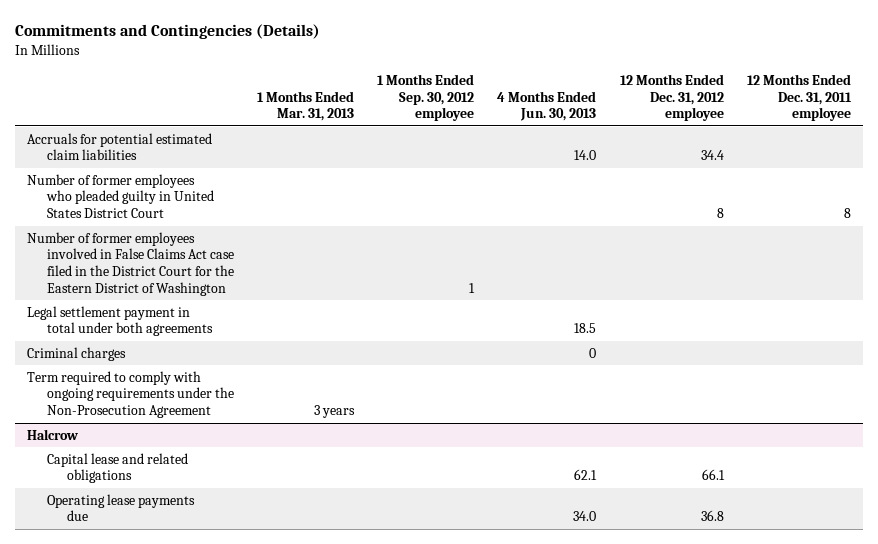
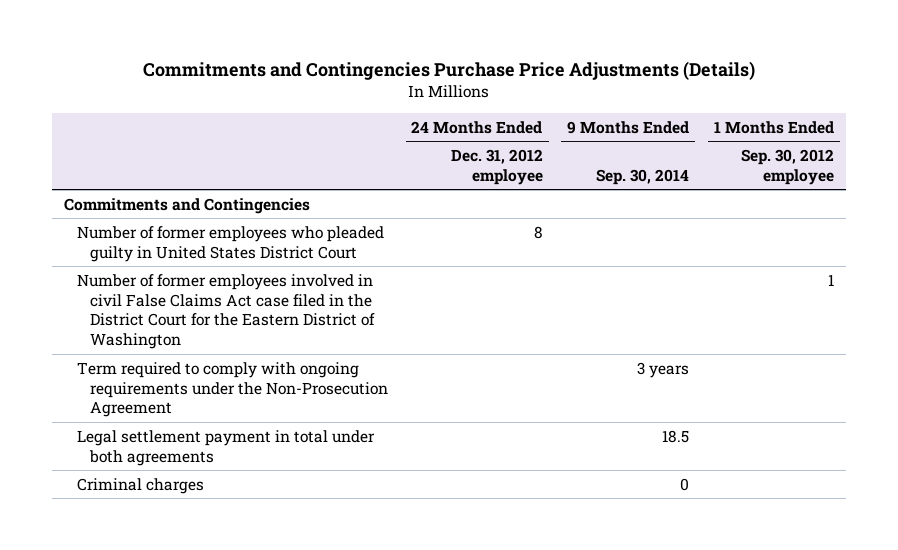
- Commitments and Contingencies (Details)
+ Commitments and Contingencies Purchase Price Adjustments (Details)
- | 1 Months Ended Mar. 31, 2013 | 1 Months Ended Sep. 30, 2012 employee | 4 Months Ended Jun. 30, 2013 | 12 Months Ended Dec. 31, 2012 employee | 12 Months Ended Dec. 31, 2011 employee
+ | 24 Months Ended Dec. 31, 2012 employee | 9 Months Ended Sep. 30, 2014 | 1 Months Ended Sep. 30, 2012 employee
- Accruals for potential estimated claim liabilities | | | 14.0 | 34.4 |
+ Commitments and Contingencies
- Number of former employees involved in False Claims Act case filed in the District Court for the Eastern District of Washington | | 1 | | |
+ Number of former employees involved in civil False Claims Act case filed in the District Court for the Eastern District of Washington | | | 1
moved up: Term required to comply with ongoing requirements under the Non-Prosecution Agreement | | 3 years |
- Halcrow
- Capital lease and related obligations | | | 62.1 | 66.1 |
- Operating lease payments due | | | 34.0 | 36.8 |

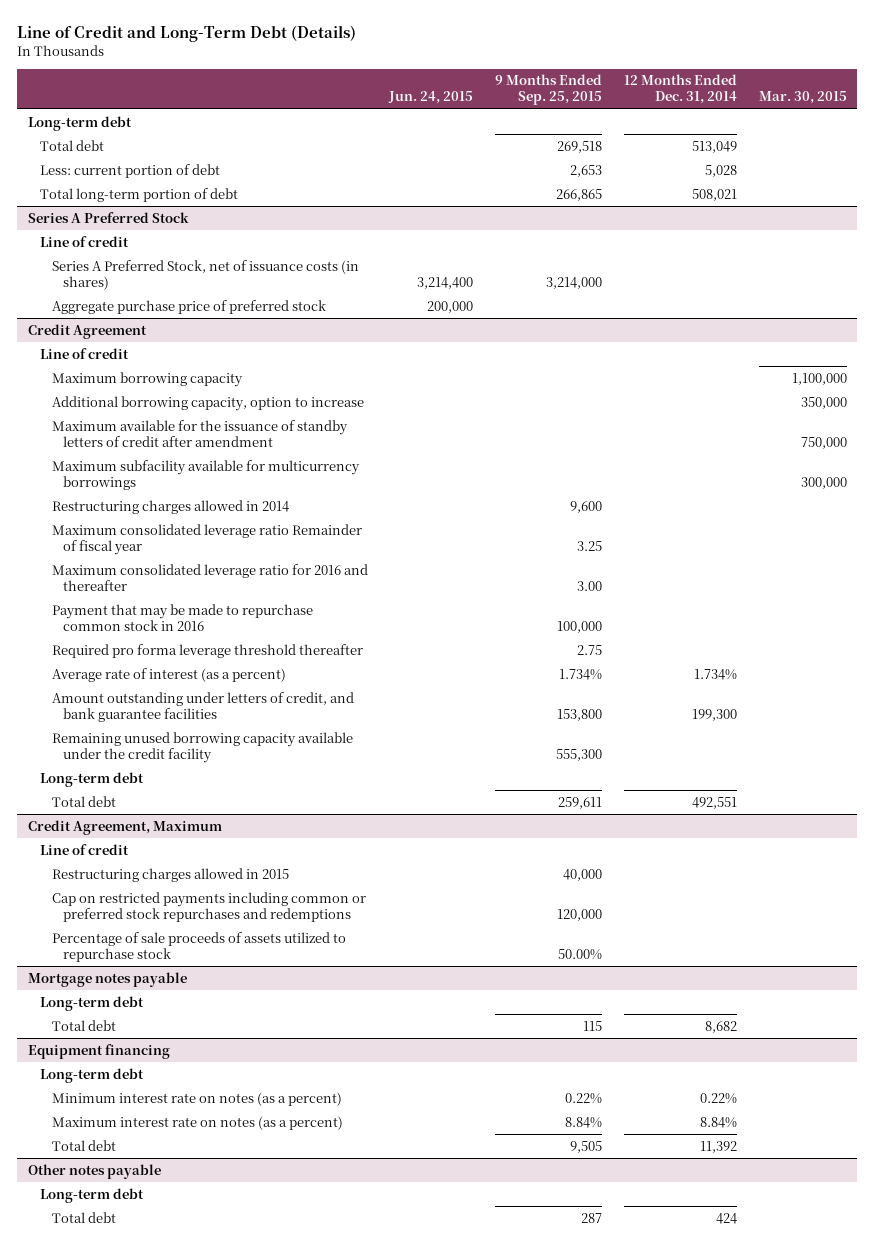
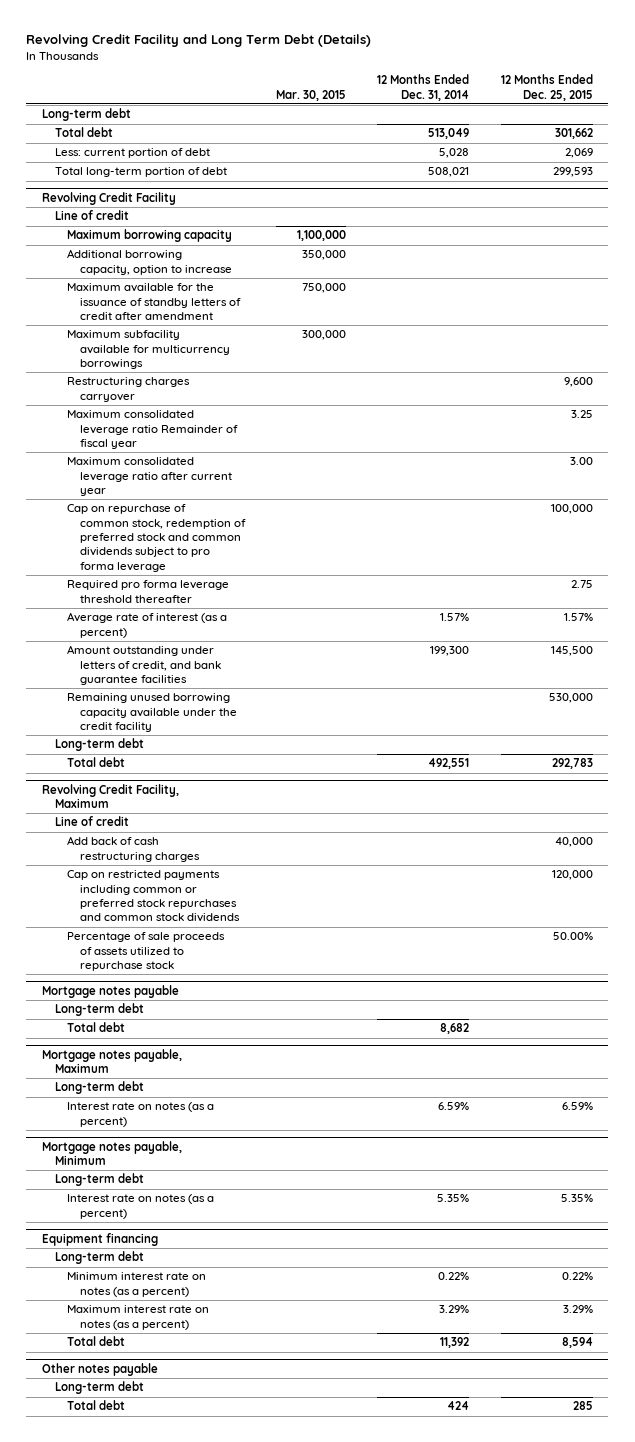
- Line of Credit and Long-Term Debt (Details)
+ Revolving Credit Facility and Long Term Debt (Details)
- | Jun. 24, 2015 | 9 Months Ended Sep. 25, 2015 | 12 Months Ended Dec. 31, 2014 | Mar. 30, 2015
+ | Mar. 30, 2015 | 12 Months Ended Dec. 31, 2014 | 12 Months Ended Dec. 25, 2015
- Series A Preferred Stock
- Line of credit
- Series A Preferred Stock, net of issuance costs (in shares) | 3,214,400 | 3,214,000 | |
- Aggregate purchase price of preferred stock | 200,000 | | |
- Credit Agreement
+ Revolving Credit Facility
- Restructuring charges allowed in 2014 | | 9,600 | |
+ Restructuring charges carryover | | | 9,600
- Maximum consolidated leverage ratio for 2016 and thereafter | | 3.00 | |
- Payment that may be made to repurchase common stock in 2016 | | 100,000 | |
+ Maximum consolidated leverage ratio after current year | | | 3.00
+ Cap on repurchase of common stock, redemption of preferred stock and common dividends subject to pro forma leverage | | | 100,000
- Average rate of interest (as a percent) | | 1.734% | 1.734% |
+ Average rate of interest (as a percent) | | 1.57% | 1.57%
- Credit Agreement, Maximum
- Line of credit
- Restructuring charges allowed in 2015 | | 40,000 | |
- Cap on restricted payments including common or preferred stock repurchases and redemptions | | 120,000 | |
- Percentage of sale proceeds of assets utilized to repurchase stock | | 50.00% | |
+ Revolving Credit Facility, Maximum
+ Line of credit
+ Add back of cash restructuring charges | | | 40,000
+ Cap on restricted payments including common or preferred stock repurchases and common stock dividends | | | 120,000
+ Percentage of sale proceeds of assets utilized to repurchase stock | | | 50.00%
+ Mortgage notes payable, Maximum
+ Long-term debt
+ Interest rate on notes (as a percent) | | 6.59% | 6.59%
+ Mortgage notes payable, Minimum
+ Long-term debt
+ Interest rate on notes (as a percent) | | 5.35% | 5.35%
@ Equipment financing
- Maximum interest rate on notes (as a percent) | | 8.84% | 8.84% |
+ Maximum interest rate on notes (as a percent) | | 3.29% | 3.29%

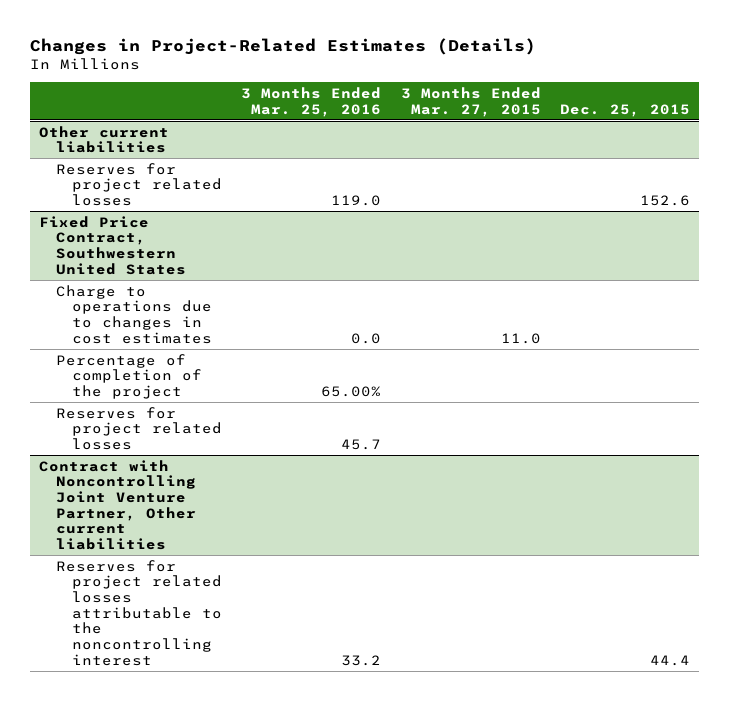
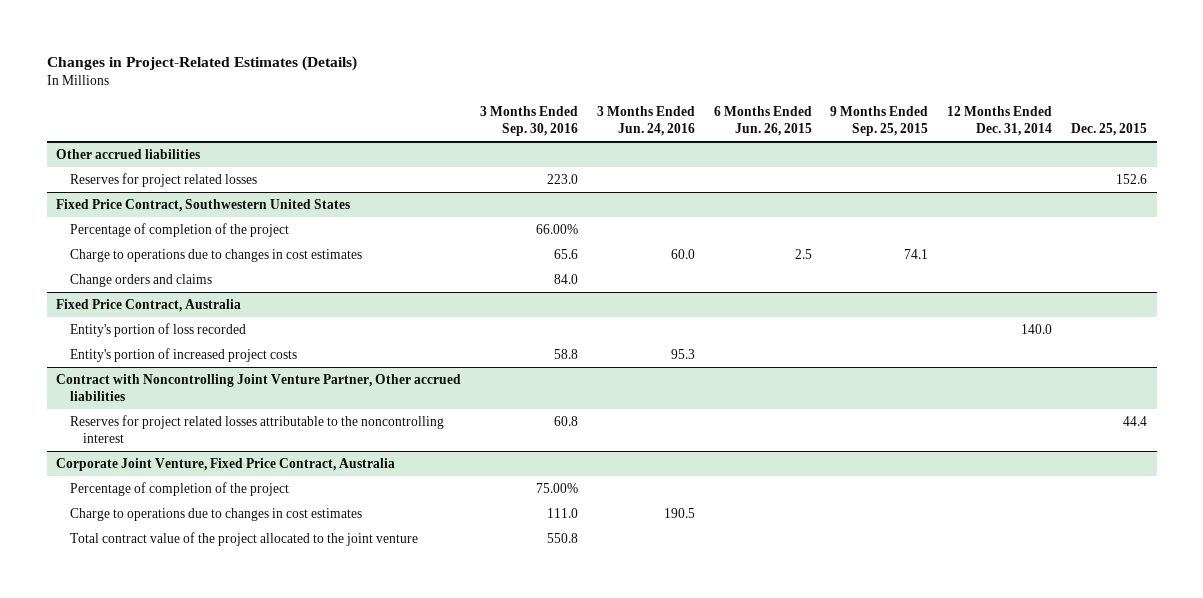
- | 3 Months Ended Mar. 25, 2016 | 3 Months Ended Mar. 27, 2015 | Dec. 25, 2015
+ | 3 Months Ended Sep. 30, 2016 | 3 Months Ended Jun. 24, 2016 | 6 Months Ended Jun. 26, 2015 | 9 Months Ended Sep. 25, 2015 | 12 Months Ended Dec. 31, 2014 | Dec. 25, 2015
- Other current liabilities
+ Other accrued liabilities
@ Fixed Price Contract, Southwestern United States
- Reserves for project related losses | 45.7 | |
- Contract with Noncontrolling Joint Venture Partner, Other current liabilities
@ Fixed Price Contract, Southwestern United States
moved down: Charge to operations due to changes in cost estimates | 65.6 | 60.0 | 2.5 | 74.1 | |
+ Change orders and claims | 84.0 | | | | |
+ Fixed Price Contract, Australia
+ Entity's portion of loss recorded | | | | | 140.0 |
+ Entity's portion of increased project costs | 58.8 | 95.3 | | | |
+ Contract with Noncontrolling Joint Venture Partner, Other accrued liabilities
+ Corporate Joint Venture, Fixed Price Contract, Australia
+ Percentage of completion of the project | 75.00% | | | | |
+ Charge to operations due to changes in cost estimates | 111.0 | 190.5 | | | |
+ Total contract value of the project allocated to the joint venture | 550.8 | | | | |

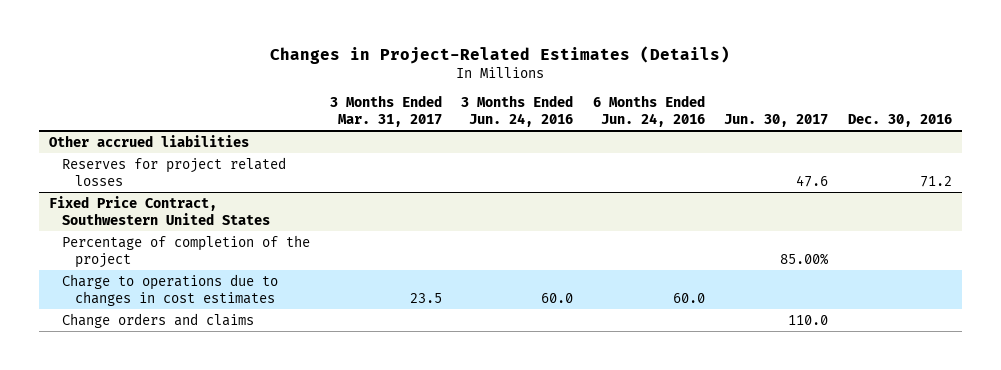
- | 3 Months Ended Sep. 30, 2016 | 3 Months Ended Jun. 24, 2016 | 6 Months Ended Jun. 26, 2015 | 9 Months Ended Sep. 25, 2015 | 12 Months Ended Dec. 31, 2014 | Dec. 25, 2015
+ | 3 Months Ended Mar. 31, 2017 | 3 Months Ended Jun. 24, 2016 | 6 Months Ended Jun. 24, 2016 | Jun. 30, 2017 | Dec. 30, 2016
- Fixed Price Contract, Australia
- Entity's portion of loss recorded | | | | | 140.0 |
- Entity's portion of increased project costs | 58.8 | 95.3 | | | |
- Contract with Noncontrolling Joint Venture Partner, Other accrued liabilities
- Reserves for project related losses attributable to the noncontrolling interest | 60.8 | | | | | 44.4
- Corporate Joint Venture, Fixed Price Contract, Australia
- Percentage of completion of the project | 75.00% | | | | |
- Charge to operations due to changes in cost estimates | 111.0 | 190.5 | | | |
- Total contract value of the project allocated to the joint venture | 550.8 | | | | |

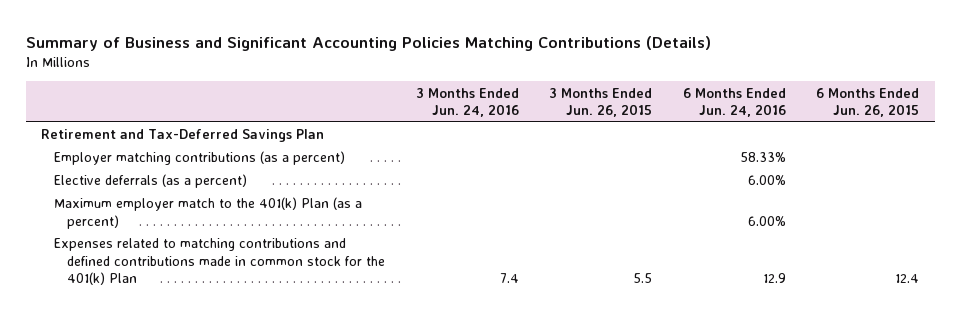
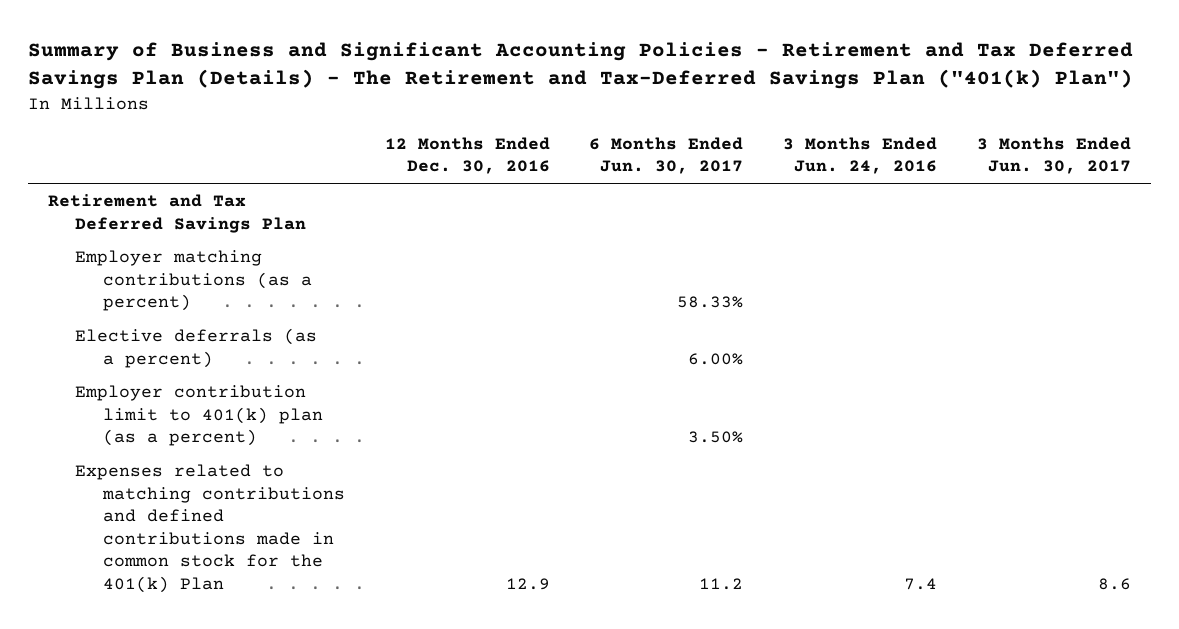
- Summary of Business and Significant Accounting Policies Matching Contributions (Details)
+ Summary of Business and Significant Accounting Policies - Retirement and Tax Deferred Savings Plan (Details) - The Retirement and Tax-Deferred Savings Plan ("401(k) Plan")
- | 3 Months Ended Jun. 24, 2016 | 3 Months Ended Jun. 26, 2015 | 6 Months Ended Jun. 24, 2016 | 6 Months Ended Jun. 26, 2015
+ | 12 Months Ended Dec. 30, 2016 | 6 Months Ended Jun. 30, 2017 | 3 Months Ended Jun. 24, 2016 | 3 Months Ended Jun. 30, 2017
- Retirement and Tax-Deferred Savings Plan
+ Retirement and Tax Deferred Savings Plan
- Maximum employer match to the 401(k) Plan (as a percent) | | | 6.00% |
+ Employer contribution limit to 401(k) plan (as a percent) | | 3.50% | |

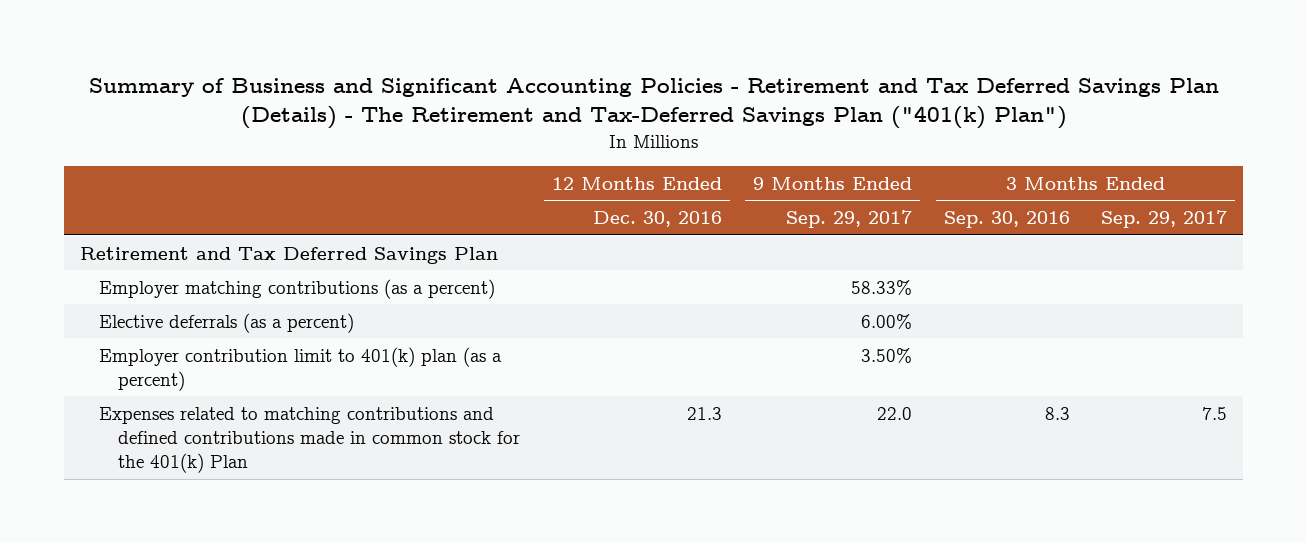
- | 12 Months Ended Dec. 30, 2016 | 6 Months Ended Jun. 30, 2017 | 3 Months Ended Jun. 24, 2016 | 3 Months Ended Jun. 30, 2017
+ | 12 Months Ended Dec. 30, 2016 | 9 Months Ended Sep. 29, 2017 | 3 Months Ended Sep. 30, 2016 | 3 Months Ended Sep. 29, 2017
- Expenses related to matching contributions and defined contributions made in common stock for the 401(k) Plan | 12.9 | 11.2 | 7.4 | 8.6
+ Expenses related to matching contributions and defined contributions made in common stock for the 401(k) Plan | 21.3 | 22.0 | 8.3 | 7.5

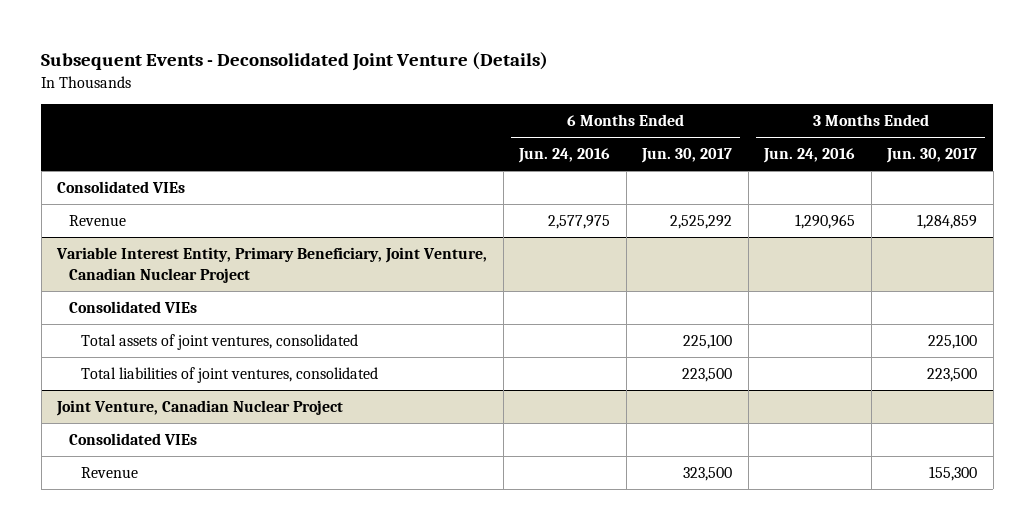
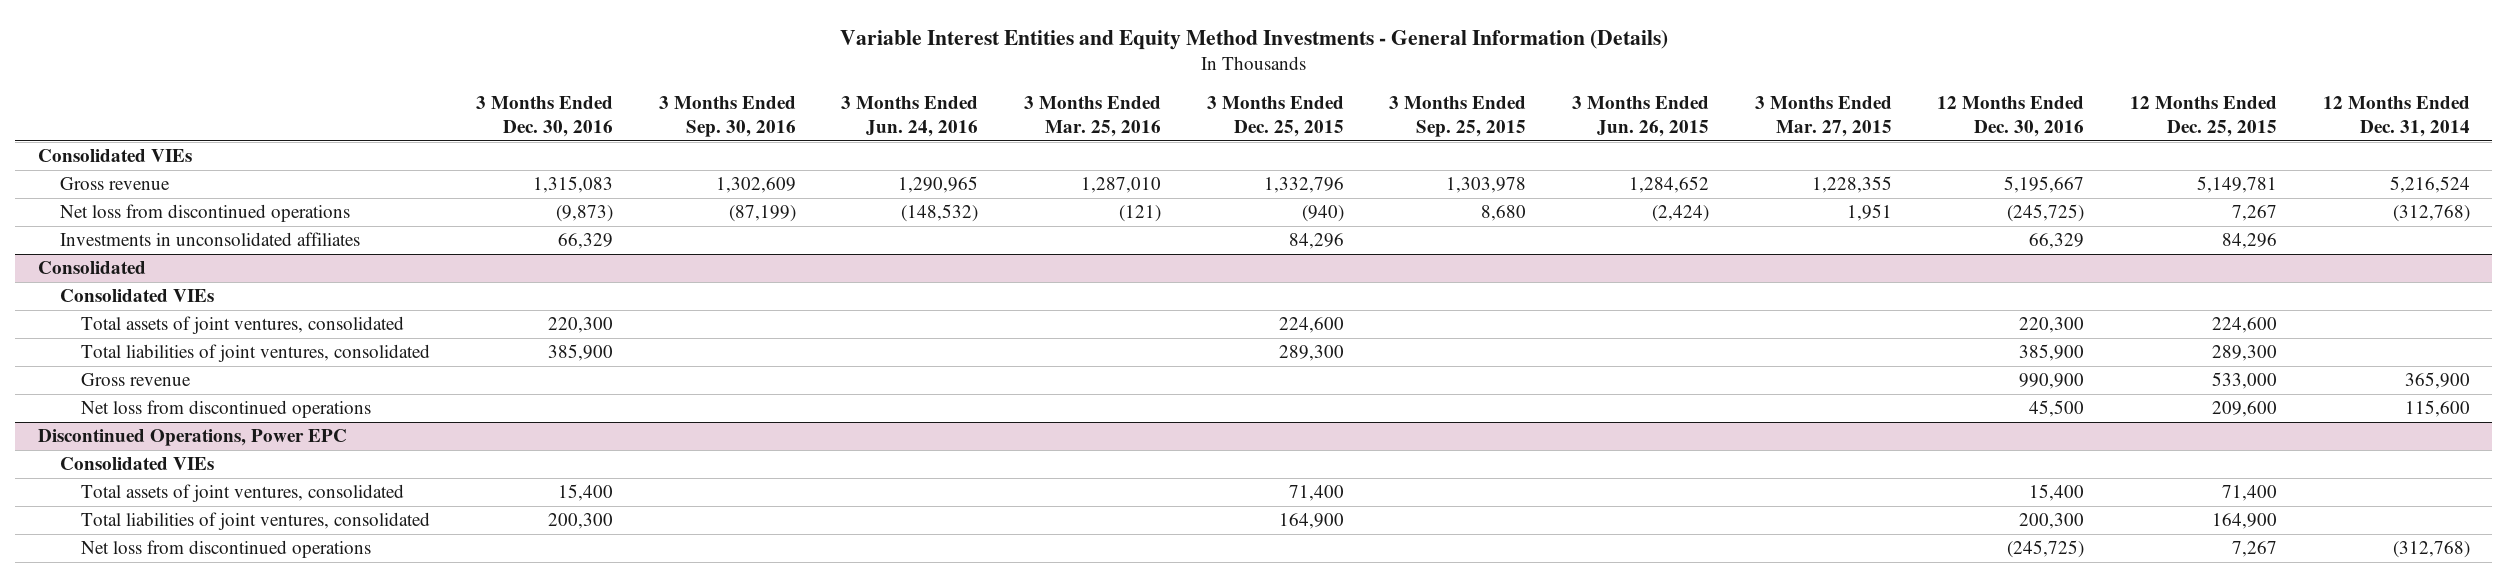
- Subsequent Events - Deconsolidated Joint Venture (Details)
+ Variable Interest Entities and Equity Method Investments - General Information (Details)
- | 6 Months Ended Jun. 24, 2016 | 6 Months Ended Jun. 30, 2017 | 3 Months Ended Jun. 24, 2016 | 3 Months Ended Jun. 30, 2017
+ | 3 Months Ended Dec. 30, 2016 | 3 Months Ended Sep. 30, 2016 | 3 Months Ended Jun. 24, 2016 | 3 Months Ended Mar. 25, 2016 | 3 Months Ended Dec. 25, 2015 | 3 Months Ended Sep. 25, 2015 | 3 Months Ended Jun. 26, 2015 | 3 Months Ended Mar. 27, 2015 | 12 Months Ended Dec. 30, 2016 | 12 Months Ended Dec. 25, 2015 | 12 Months Ended Dec. 31, 2014
- Revenue | 2,577,975 | 2,525,292 | 1,290,965 | 1,284,859
- Variable Interest Entity, Primary Beneficiary, Joint Venture, Canadian Nuclear Project
- Consolidated VIEs
- Total assets of joint ventures, consolidated | | 225,100 | | 225,100
- Total liabilities of joint ventures, consolidated | | 223,500 | | 223,500
- Joint Venture, Canadian Nuclear Project
- Consolidated VIEs
- Revenue | | 323,500 | | 155,300
+ Gross revenue | 1,315,083 | 1,302,609 | 1,290,965 | 1,287,010 | 1,332,796 | 1,303,978 | 1,284,652 | 1,228,355 | 5,195,667 | 5,149,781 | 5,216,524
+ Net loss from discontinued operations | (9,873) | (87,199) | (148,532) | (121) | (940) | 8,680 | (2,424) | 1,951 | (245,725) | 7,267 | (312,768)
+ Investments in unconsolidated affiliates | 66,329 | | | | 84,296 | | | | 66,329 | 84,296 |
+ Consolidated
+ Consolidated VIEs
+ Total assets of joint ventures, consolidated | 220,300 | | | | 224,600 | | | | 220,300 | 224,600 |
+ Total liabilities of joint ventures, consolidated | 385,900 | | | | 289,300 | | | | 385,900 | 289,300 |
+ Gross revenue | | | | | | | | | 990,900 | 533,000 | 365,900
+ Net loss from discontinued operations | | | | | | | | | 45,500 | 209,600 | 115,600
+ Discontinued Operations, Power EPC
+ Consolidated VIEs
+ Total assets of joint ventures, consolidated | 15,400 | | | | 71,400 | | | | 15,400 | 71,400 |
+ Total liabilities of joint ventures, consolidated | 200,300 | | | | 164,900 | | | | 200,300 | 164,900 |
+ Net loss from discontinued operations | | | | | | | | | (245,725) | 7,267 | (312,768)

